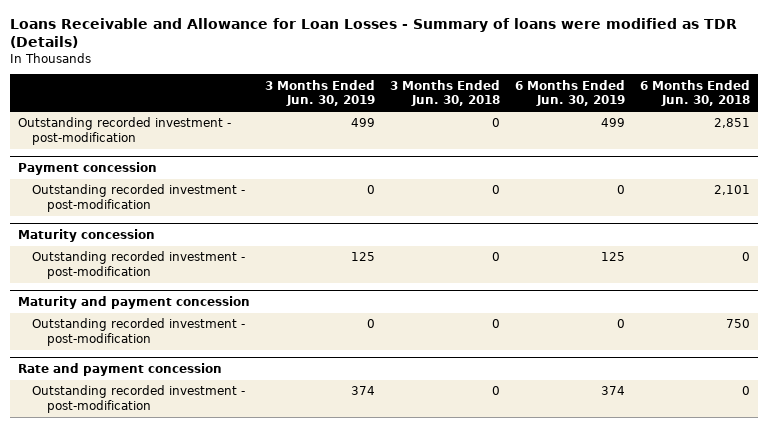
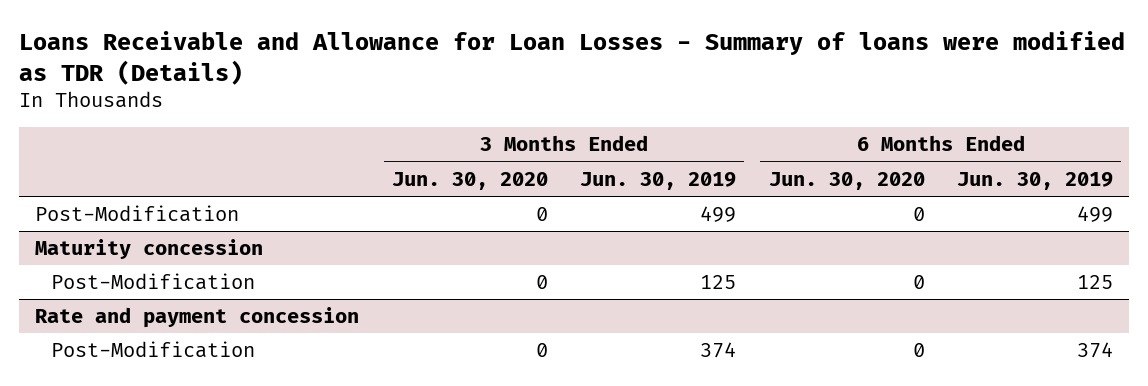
- | 3 Months Ended Jun. 30, 2019 | 3 Months Ended Jun. 30, 2018 | 6 Months Ended Jun. 30, 2019 | 6 Months Ended Jun. 30, 2018
+ | 3 Months Ended Jun. 30, 2020 | 3 Months Ended Jun. 30, 2019 | 6 Months Ended Jun. 30, 2020 | 6 Months Ended Jun. 30, 2019
- Outstanding recorded investment - post-modification | 499 | 0 | 499 | 2,851
- Payment concession
- Outstanding recorded investment - post-modification | 0 | 0 | 0 | 2,101
+ Post-Modification | 0 | 499 | 0 | 499
@ Maturity concession
- Outstanding recorded investment - post-modification | 125 | 0 | 125 | 0
- Maturity and payment concession
- Outstanding recorded investment - post-modification | 0 | 0 | 0 | 750
@ Maturity concession
+ Post-Modification | 0 | 125 | 0 | 125
@ Rate and payment concession
- Outstanding recorded investment - post-modification | 374 | 0 | 374 | 0
+ Post-Modification | 0 | 374 | 0 | 374

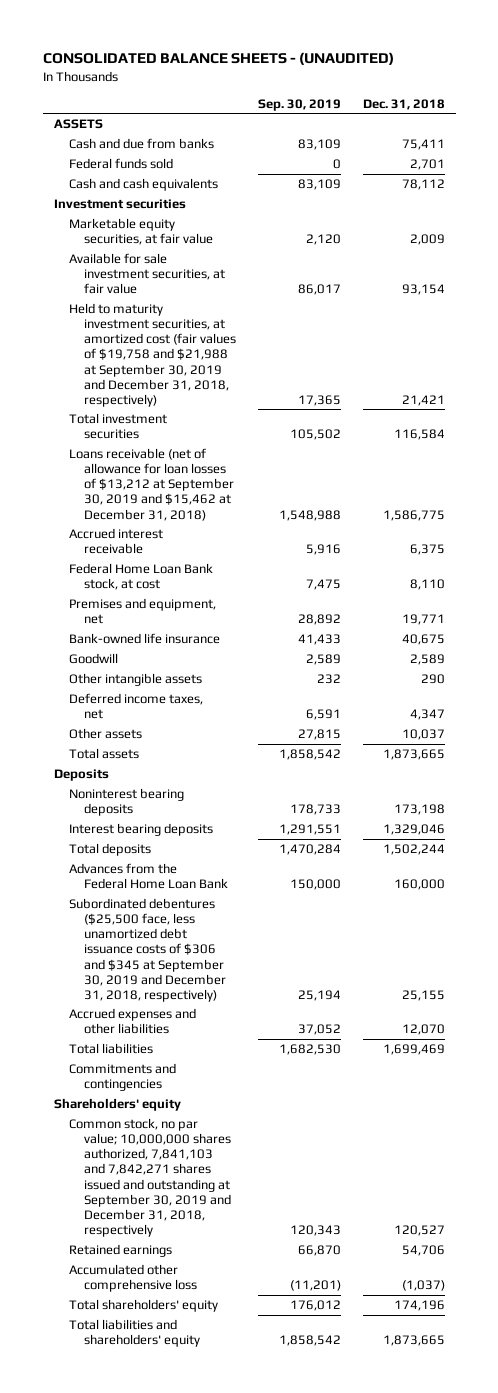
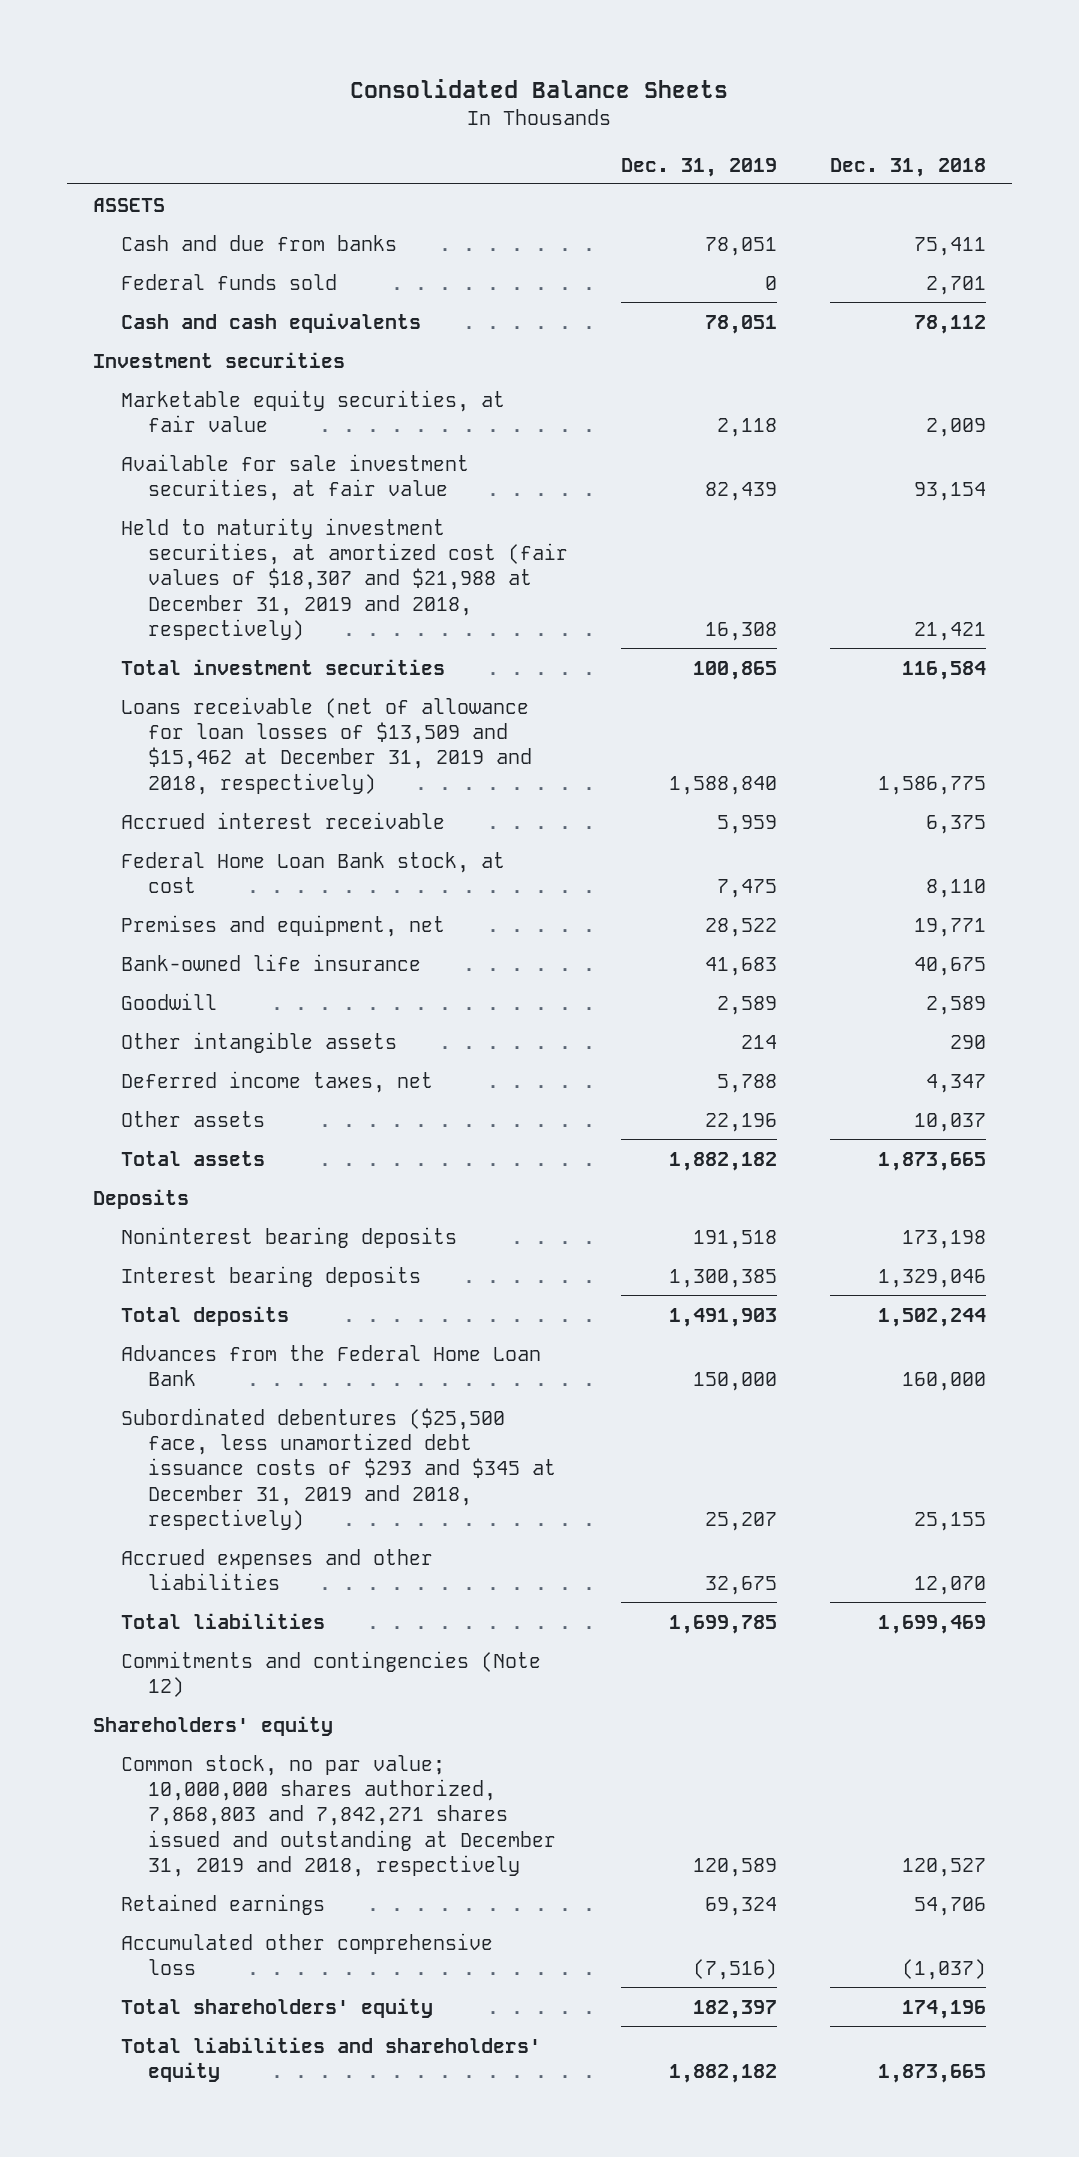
- CONSOLIDATED BALANCE SHEETS - (UNAUDITED)
+ Consolidated Balance Sheets
- | Sep. 30, 2019 | Dec. 31, 2018
+ | Dec. 31, 2019 | Dec. 31, 2018
- Held to maturity investment securities, at amortized cost (fair values of $19,758 and $21,988 at September 30, 2019 and December 31, 2018, respectively) | 17,365 | 21,421
+ Held to maturity investment securities, at amortized cost (fair values of $18,307 and $21,988 at December 31, 2019 and 2018, respectively) | 16,308 | 21,421
- Loans receivable (net of allowance for loan losses of $13,212 at September 30, 2019 and $15,462 at December 31, 2018) | 1,548,988 | 1,586,775
+ Loans receivable (net of allowance for loan losses of $13,509 and $15,462 at December 31, 2019 and 2018, respectively) | 1,588,840 | 1,586,775
- Subordinated debentures ($25,500 face, less unamortized debt issuance costs of $306 and $345 at September 30, 2019 and December 31, 2018, respectively) | 25,194 | 25,155
+ Subordinated debentures ($25,500 face, less unamortized debt issuance costs of $293 and $345 at December 31, 2019 and 2018, respectively) | 25,207 | 25,155
- Commitments and contingencies
+ Commitments and contingencies (Note 12)
- Common stock, no par value; 10,000,000 shares authorized, 7,841,103 and 7,842,271 shares issued and outstanding at September 30, 2019 and December 31, 2018, respectively | 120,343 | 120,527
+ Common stock, no par value; 10,000,000 shares authorized, 7,868,803 and 7,842,271 shares issued and outstanding at December 31, 2019 and 2018, respectively | 120,589 | 120,527

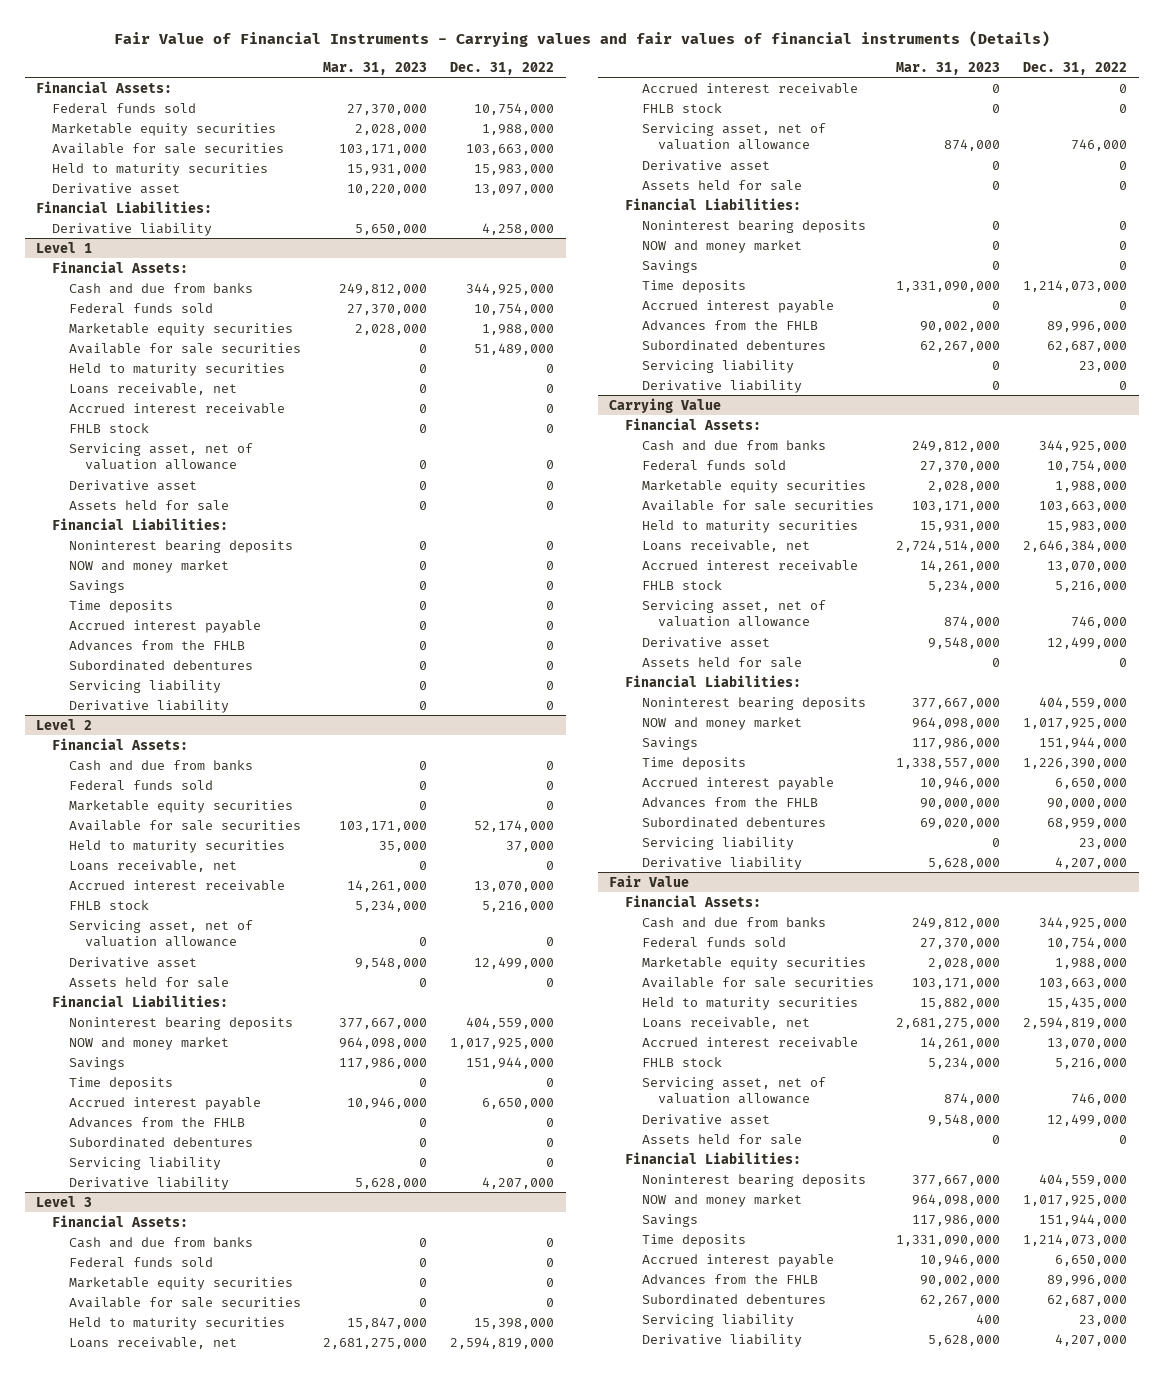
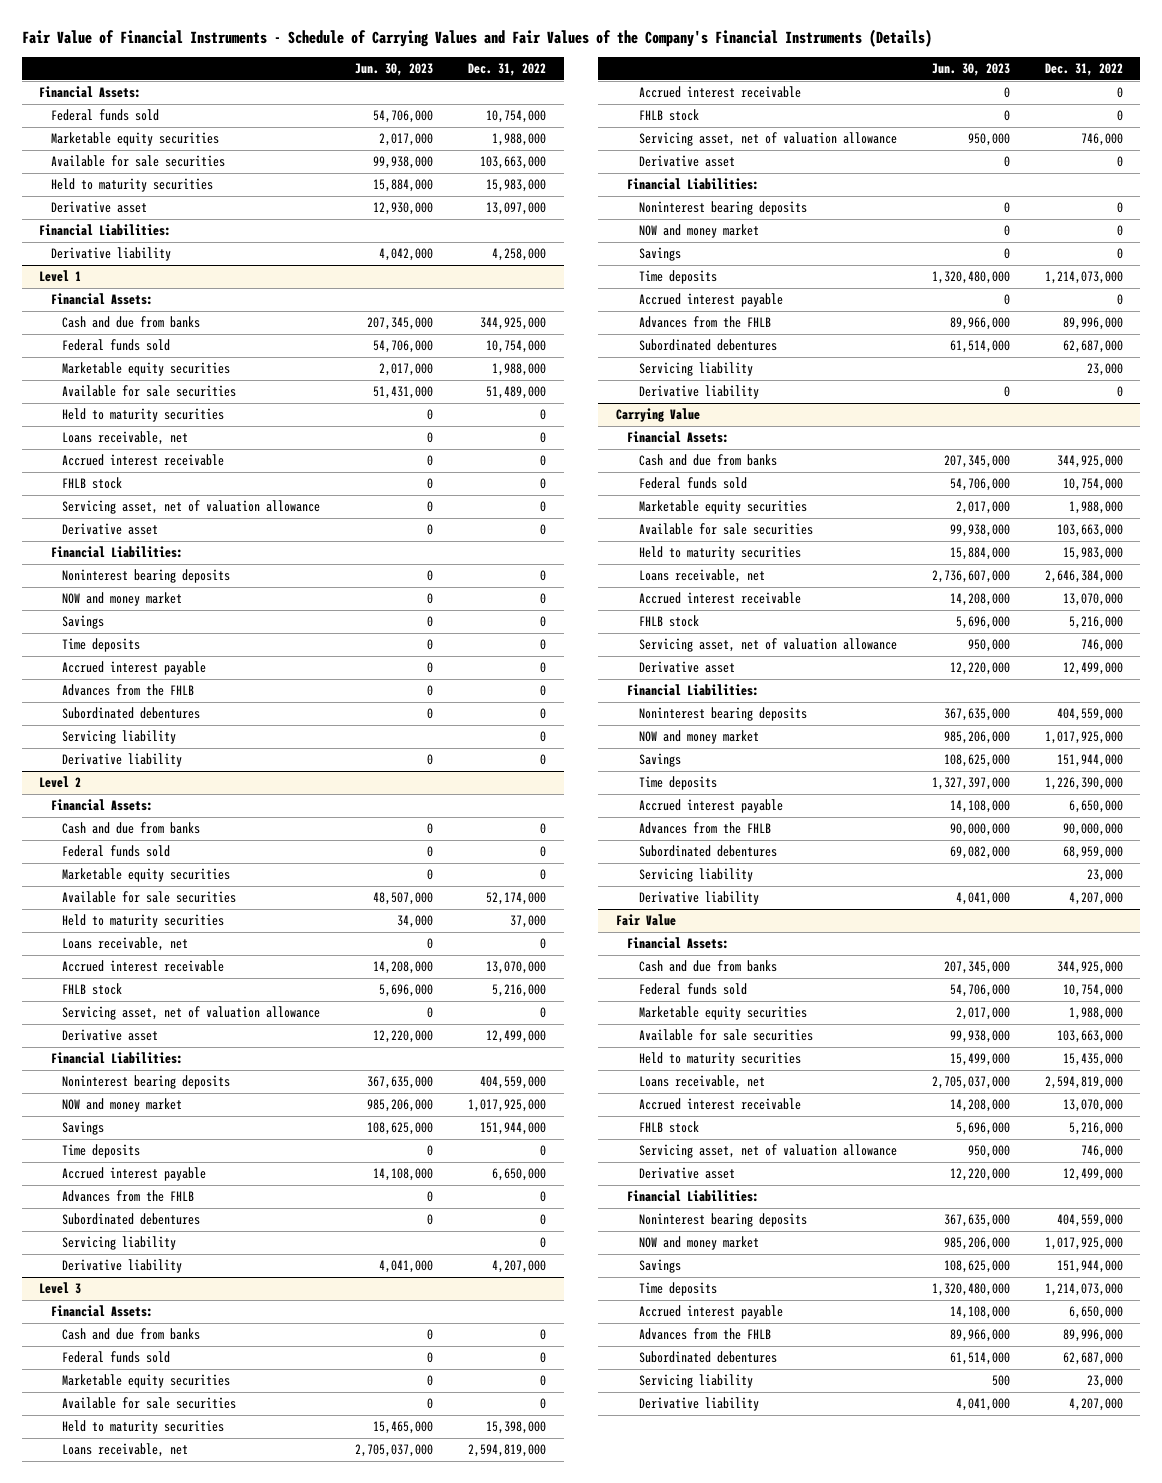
- Fair Value of Financial Instruments - Carrying values and fair values of financial instruments (Details)
+ Fair Value of Financial Instruments - Schedule of Carrying Values and Fair Values of the Company's Financial Instruments (Details)
- | Mar. 31, 2023 | Dec. 31, 2022
+ | Jun. 30, 2023 | Dec. 31, 2022
@ Level 1
- Assets held for sale | 0 | 0
@ Level 2
- Assets held for sale | 0 | 0
@ Level 3
- Assets held for sale | 0 | 0
@ Carrying Value
- Assets held for sale | 0 | 0
@ Fair Value
- Assets held for sale | 0 | 0

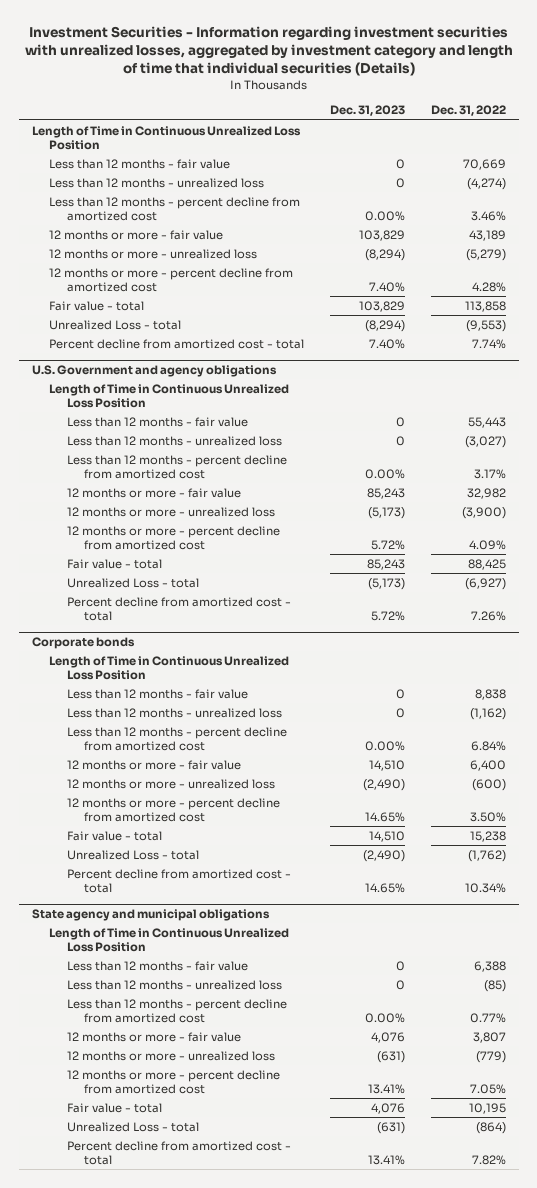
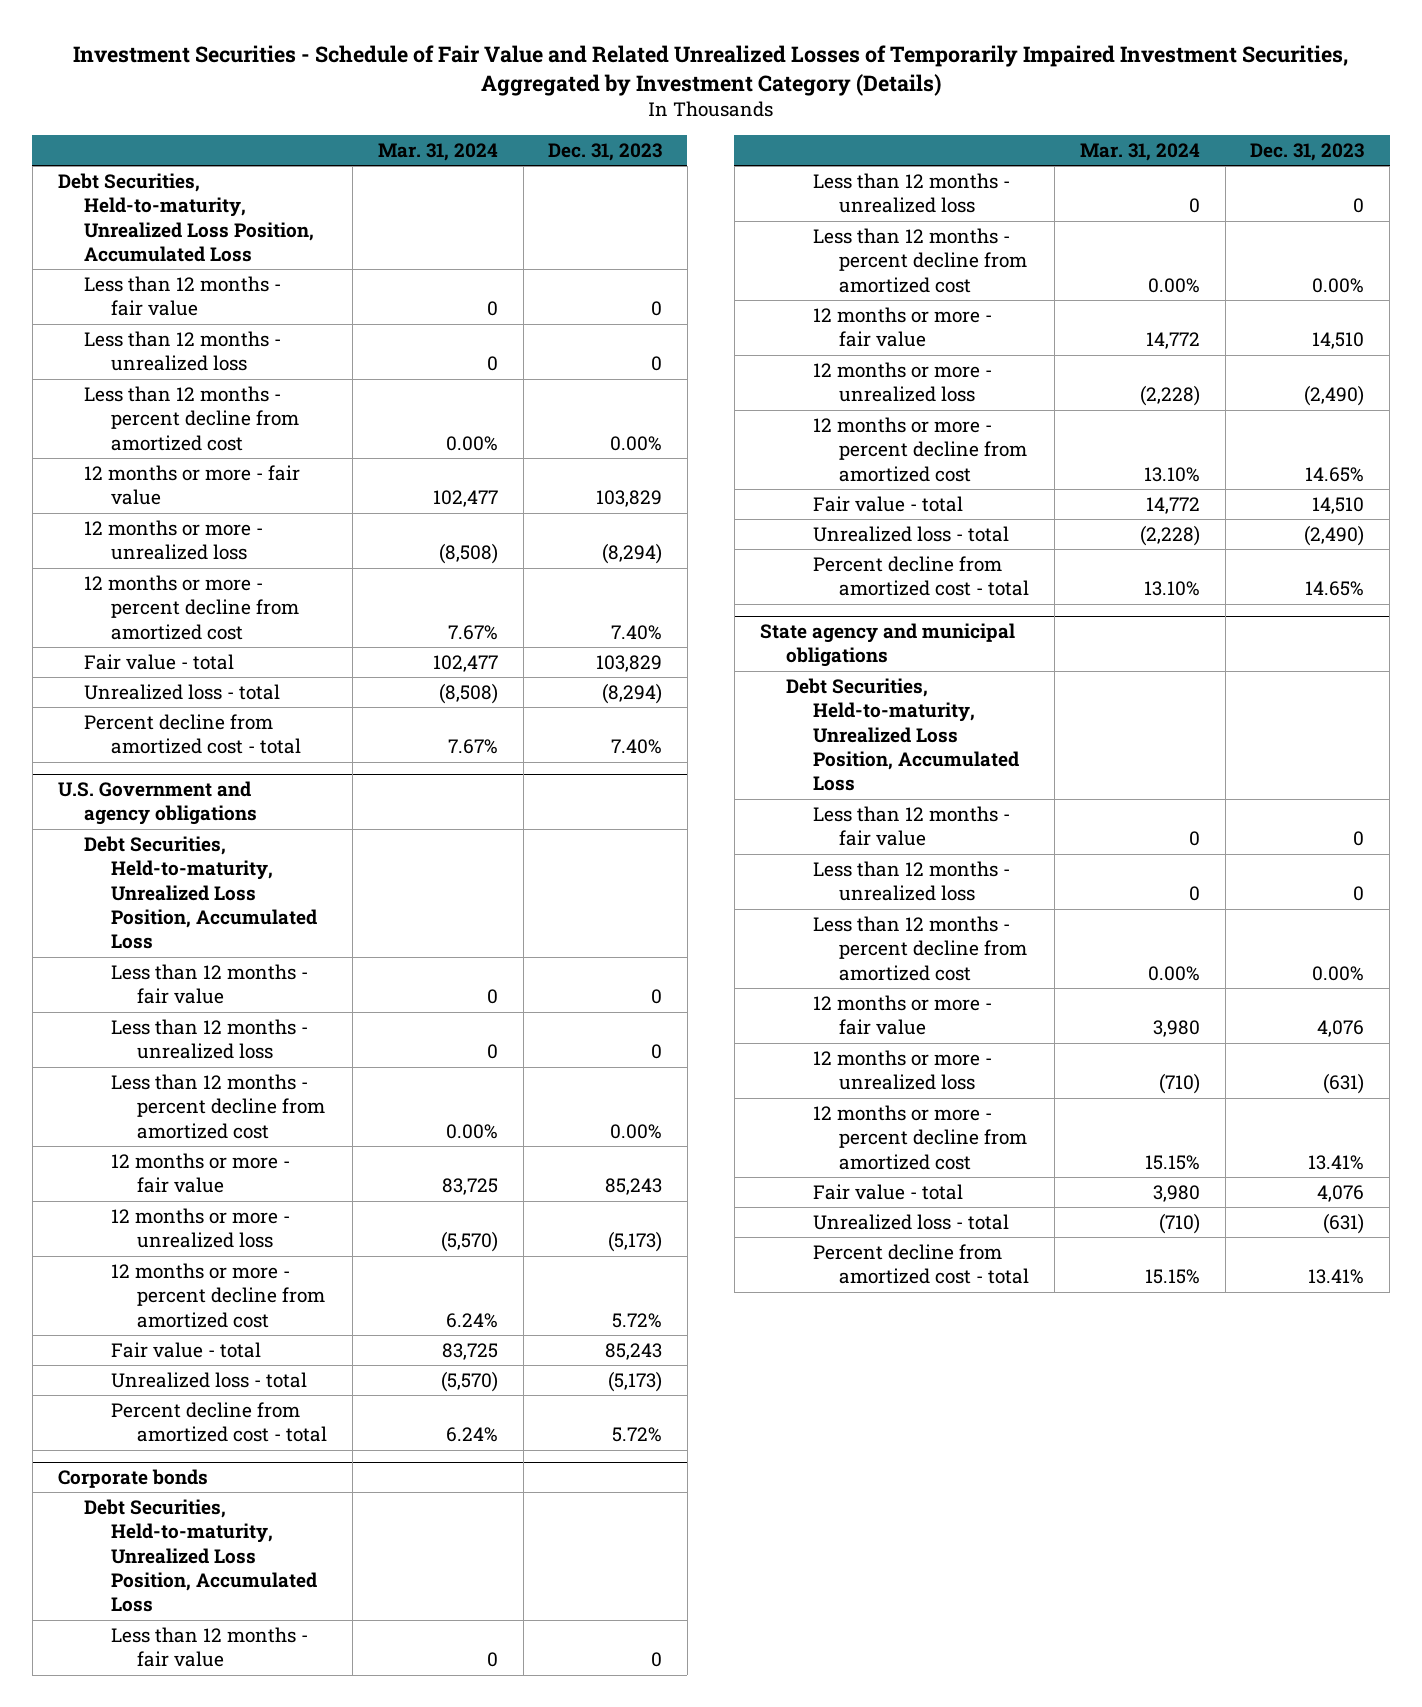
- Investment Securities - Information regarding investment securities with unrealized losses, aggregated by investment category and length of time that individual securities (Details)
+ Investment Securities - Schedule of Fair Value and Related Unrealized Losses of Temporarily Impaired Investment Securities, Aggregated by Investment Category (Details)
- | Dec. 31, 2023 | Dec. 31, 2022
+ | Mar. 31, 2024 | Dec. 31, 2023
- Length of Time in Continuous Unrealized Loss Position
+ Debt Securities, Held-to-maturity, Unrealized Loss Position, Accumulated Loss
- Unrealized Loss - total | (8,294) | (9,553)
+ Unrealized loss - total | (8,508) | (8,294)
@ U.S. Government and agency obligations
- Length of Time in Continuous Unrealized Loss Position
+ Debt Securities, Held-to-maturity, Unrealized Loss Position, Accumulated Loss
- Unrealized Loss - total | (5,173) | (6,927)
+ Unrealized loss - total | (5,570) | (5,173)
@ Corporate bonds
- Length of Time in Continuous Unrealized Loss Position
+ Debt Securities, Held-to-maturity, Unrealized Loss Position, Accumulated Loss
- Unrealized Loss - total | (2,490) | (1,762)
+ Unrealized loss - total | (2,228) | (2,490)
@ State agency and municipal obligations
- Length of Time in Continuous Unrealized Loss Position
+ Debt Securities, Held-to-maturity, Unrealized Loss Position, Accumulated Loss
- Unrealized Loss - total | (631) | (864)
+ Unrealized loss - total | (710) | (631)

